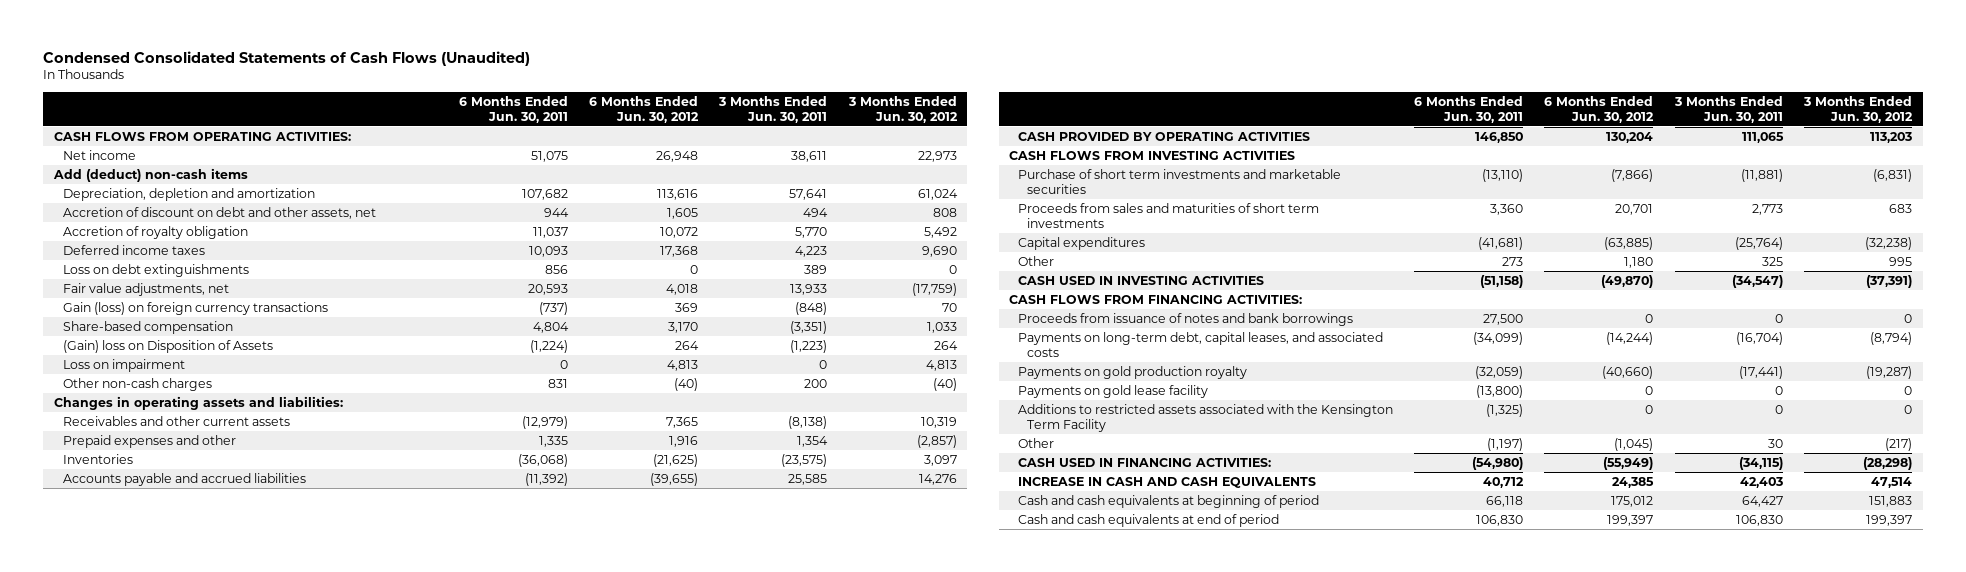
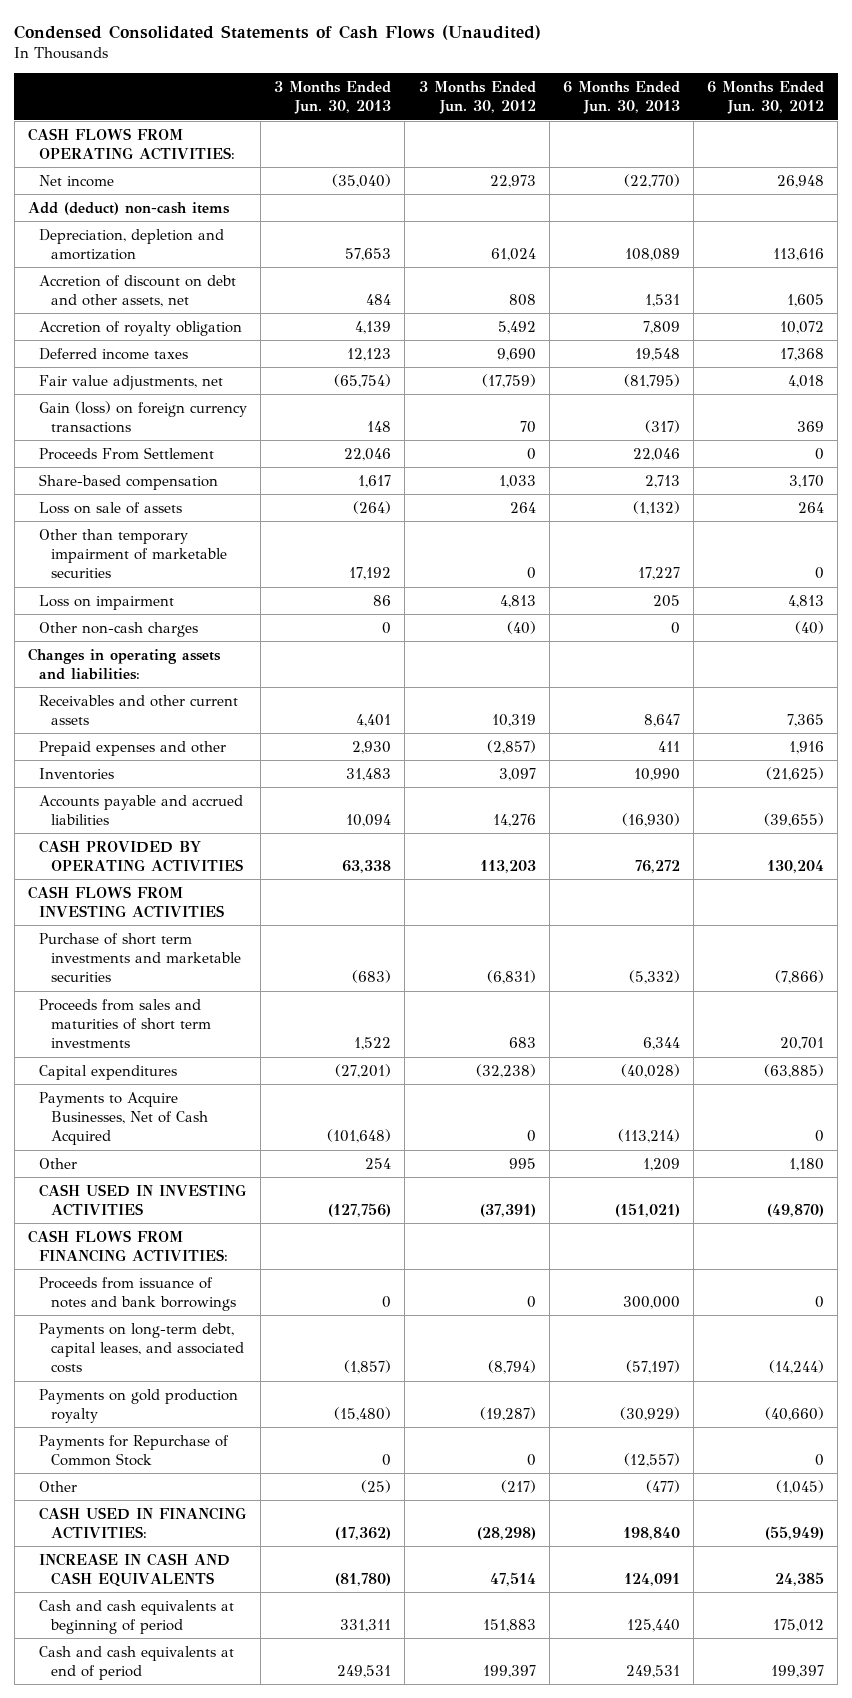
- | 6 Months Ended Jun. 30, 2011 | 6 Months Ended Jun. 30, 2012 | 3 Months Ended Jun. 30, 2011 | 3 Months Ended Jun. 30, 2012
+ | 3 Months Ended Jun. 30, 2013 | 3 Months Ended Jun. 30, 2012 | 6 Months Ended Jun. 30, 2013 | 6 Months Ended Jun. 30, 2012
- Loss on debt extinguishments | 856 | 0 | 389 | 0
+ Proceeds From Settlement | 22,046 | 0 | 22,046 | 0
- (Gain) loss on Disposition of Assets | (1,224) | 264 | (1,223) | 264
+ Loss on sale of assets | (264) | 264 | (1,132) | 264
+ Other than temporary impairment of marketable securities | 17,192 | 0 | 17,227 | 0
+ Payments to Acquire Businesses, Net of Cash Acquired | (101,648) | 0 | (113,214) | 0
- Payments on gold lease facility | (13,800) | 0 | 0 | 0
- Additions to restricted assets associated with the Kensington Term Facility | (1,325) | 0 | 0 | 0
+ Payments for Repurchase of Common Stock | 0 | 0 | (12,557) | 0

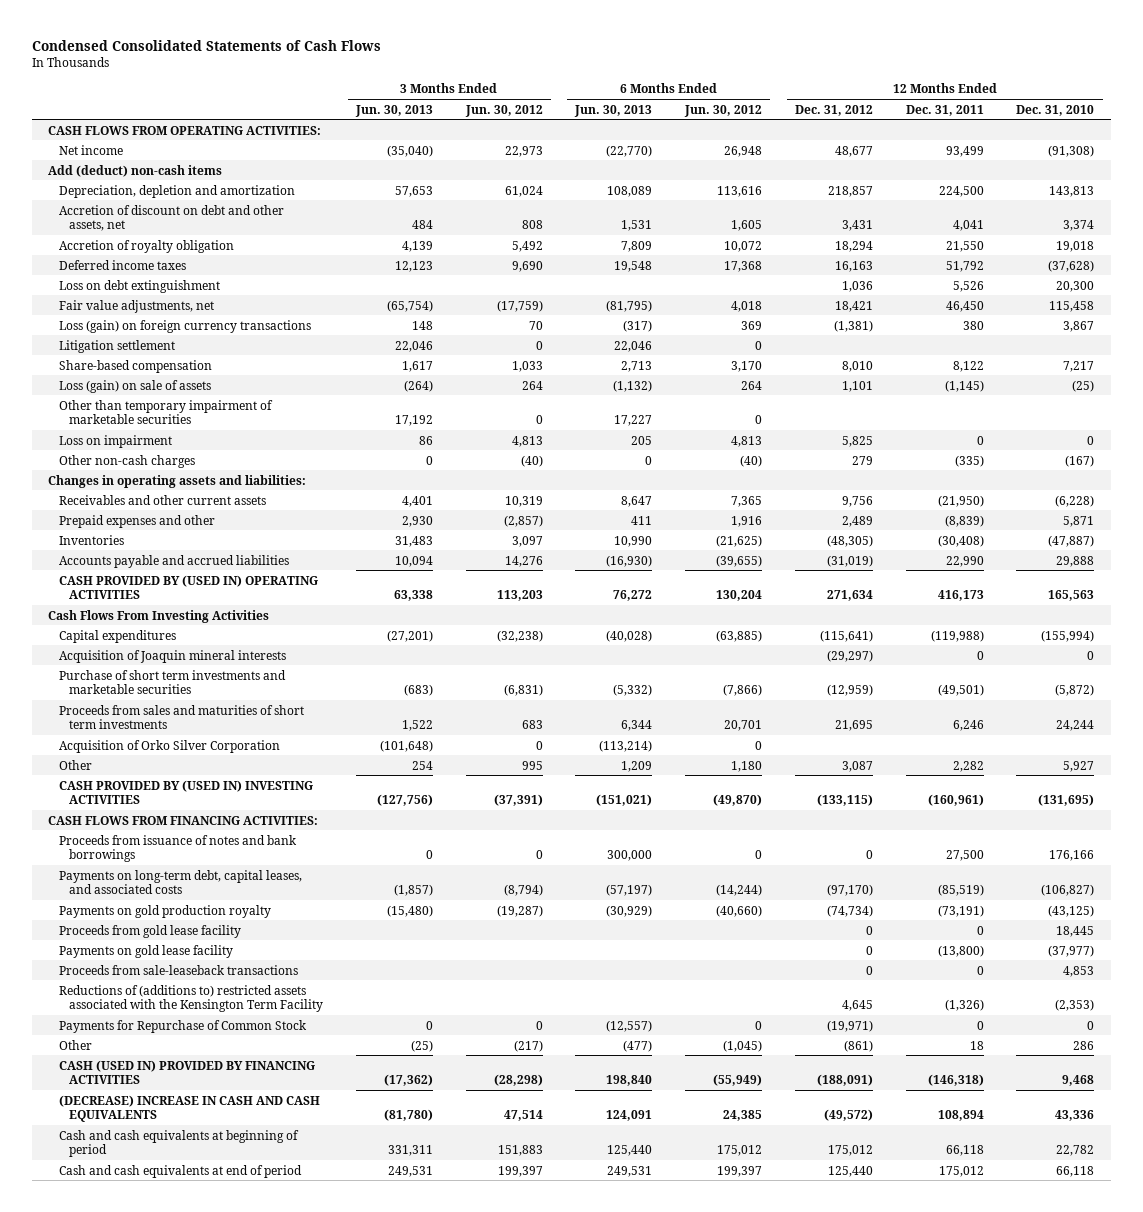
- Condensed Consolidated Statements of Cash Flows (Unaudited)
+ Condensed Consolidated Statements of Cash Flows
- | 3 Months Ended Jun. 30, 2013 | 3 Months Ended Jun. 30, 2012 | 6 Months Ended Jun. 30, 2013 | 6 Months Ended Jun. 30, 2012
+ | 3 Months Ended Jun. 30, 2013 | 3 Months Ended Jun. 30, 2012 | 6 Months Ended Jun. 30, 2013 | 6 Months Ended Jun. 30, 2012 | 12 Months Ended Dec. 31, 2012 | 12 Months Ended Dec. 31, 2011 | 12 Months Ended Dec. 31, 2010
+ Loss on debt extinguishment | | | | | 1,036 | 5,526 | 20,300
- Gain (loss) on foreign currency transactions | 148 | 70 | (317) | 369
- Proceeds From Settlement | 22,046 | 0 | 22,046 | 0
+ Loss (gain) on foreign currency transactions | 148 | 70 | (317) | 369 | (1,381) | 380 | 3,867
+ Litigation settlement | 22,046 | 0 | 22,046 | 0 | | |
- Loss on sale of assets | (264) | 264 | (1,132) | 264
+ Loss (gain) on sale of assets | (264) | 264 | (1,132) | 264 | 1,101 | (1,145) | (25)
- CASH PROVIDED BY OPERATING ACTIVITIES | 63,338 | 113,203 | 76,272 | 130,204
- CASH FLOWS FROM INVESTING ACTIVITIES
+ CASH PROVIDED BY (USED IN) OPERATING ACTIVITIES | 63,338 | 113,203 | 76,272 | 130,204 | 271,634 | 416,173 | 165,563
+ Cash Flows From Investing Activities
moved up: Capital expenditures | (27,201) | (32,238) | (40,028) | (63,885) | (115,641) | (119,988) | (155,994)
+ Acquisition of Joaquin mineral interests | | | | | (29,297) | 0 | 0
- Payments to Acquire Businesses, Net of Cash Acquired | (101,648) | 0 | (113,214) | 0
+ Acquisition of Orko Silver Corporation | (101,648) | 0 | (113,214) | 0 | | |
- CASH USED IN INVESTING ACTIVITIES | (127,756) | (37,391) | (151,021) | (49,870)
+ CASH PROVIDED BY (USED IN) INVESTING ACTIVITIES | (127,756) | (37,391) | (151,021) | (49,870) | (133,115) | (160,961) | (131,695)
+ Proceeds from gold lease facility | | | | | 0 | 0 | 18,445
+ Payments on gold lease facility | | | | | 0 | (13,800) | (37,977)
+ Proceeds from sale-leaseback transactions | | | | | 0 | 0 | 4,853
+ Reductions of (additions to) restricted assets associated with the Kensington Term Facility | | | | | 4,645 | (1,326) | (2,353)
- CASH USED IN FINANCING ACTIVITIES: | (17,362) | (28,298) | 198,840 | (55,949)
- INCREASE IN CASH AND CASH EQUIVALENTS | (81,780) | 47,514 | 124,091 | 24,385
+ CASH (USED IN) PROVIDED BY FINANCING ACTIVITIES | (17,362) | (28,298) | 198,840 | (55,949) | (188,091) | (146,318) | 9,468
+ (DECREASE) INCREASE IN CASH AND CASH EQUIVALENTS | (81,780) | 47,514 | 124,091 | 24,385 | (49,572) | 108,894 | 43,336

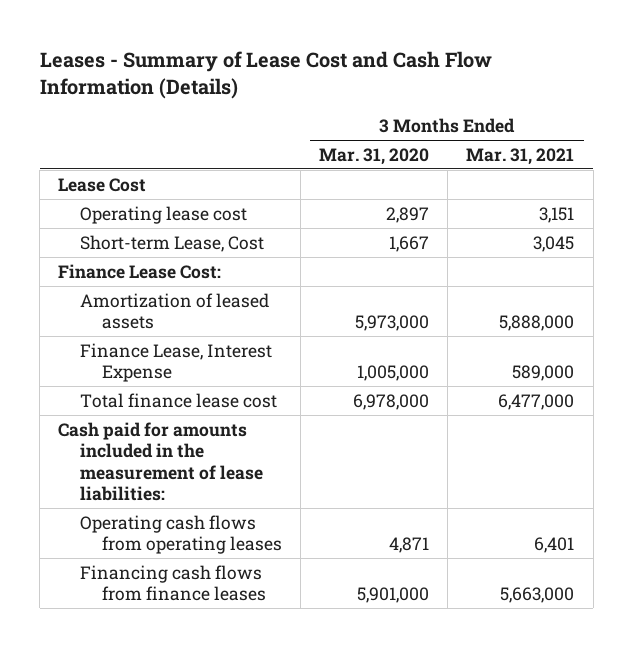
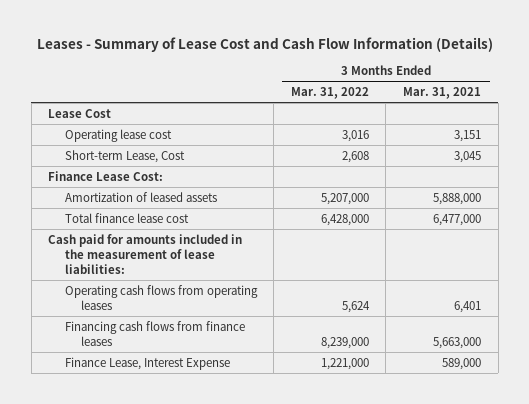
- | 3 Months Ended Mar. 31, 2020 | 3 Months Ended Mar. 31, 2021
+ | 3 Months Ended Mar. 31, 2022 | 3 Months Ended Mar. 31, 2021
moved down: Finance Lease, Interest Expense | 1,221,000 | 589,000

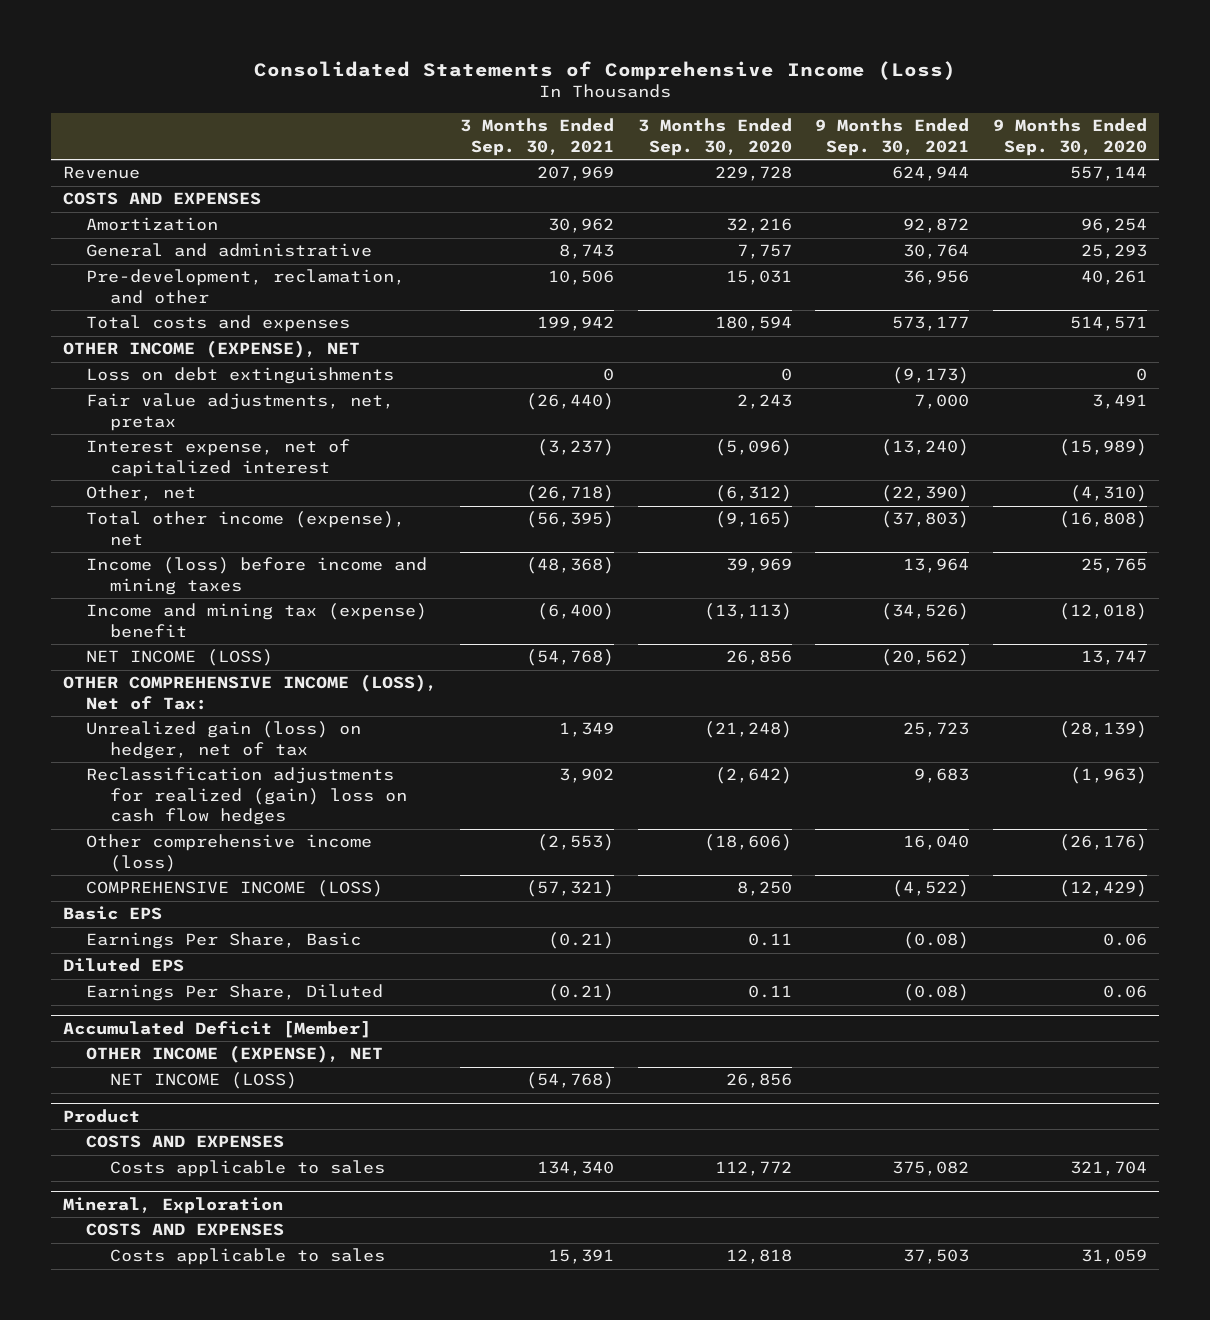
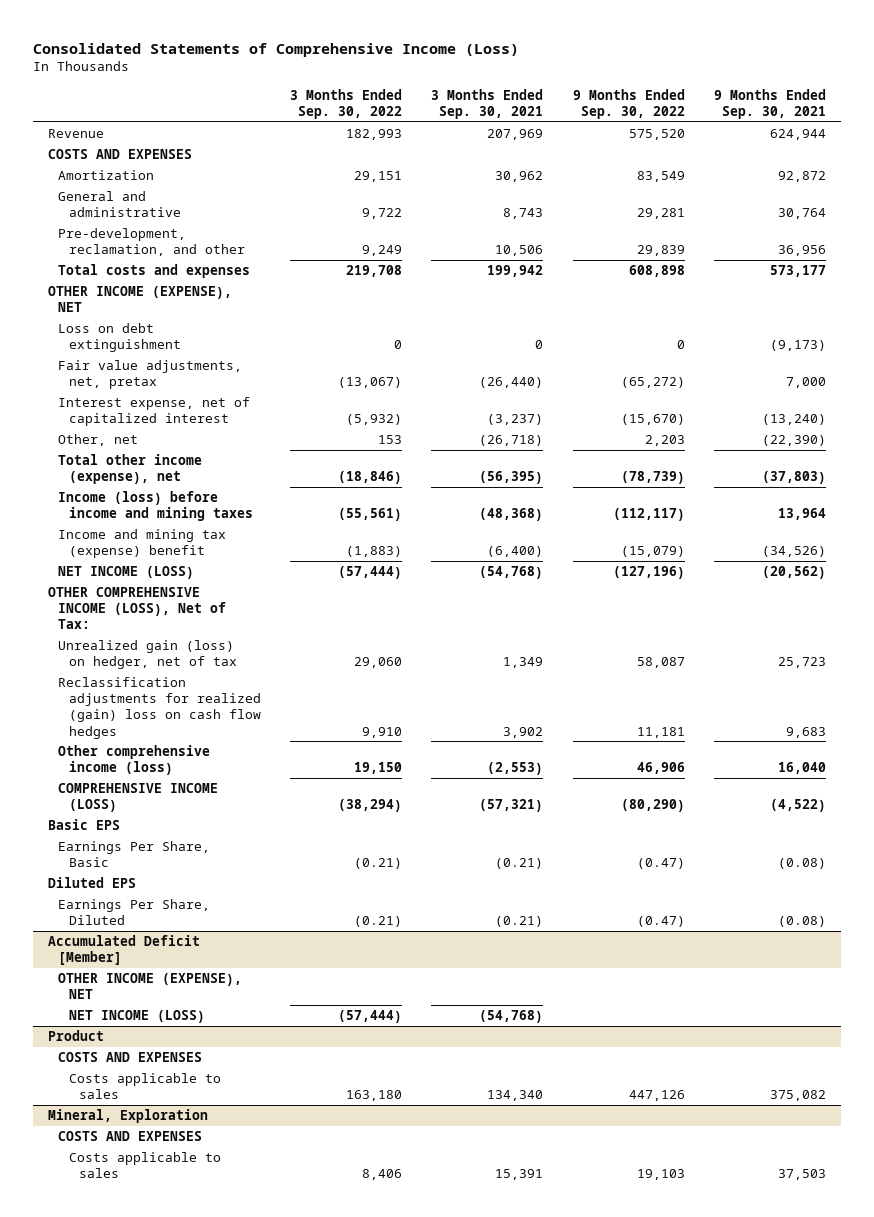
- | 3 Months Ended Sep. 30, 2021 | 3 Months Ended Sep. 30, 2020 | 9 Months Ended Sep. 30, 2021 | 9 Months Ended Sep. 30, 2020
+ | 3 Months Ended Sep. 30, 2022 | 3 Months Ended Sep. 30, 2021 | 9 Months Ended Sep. 30, 2022 | 9 Months Ended Sep. 30, 2021
- Loss on debt extinguishments | 0 | 0 | (9,173) | 0
+ Loss on debt extinguishment | 0 | 0 | 0 | (9,173)

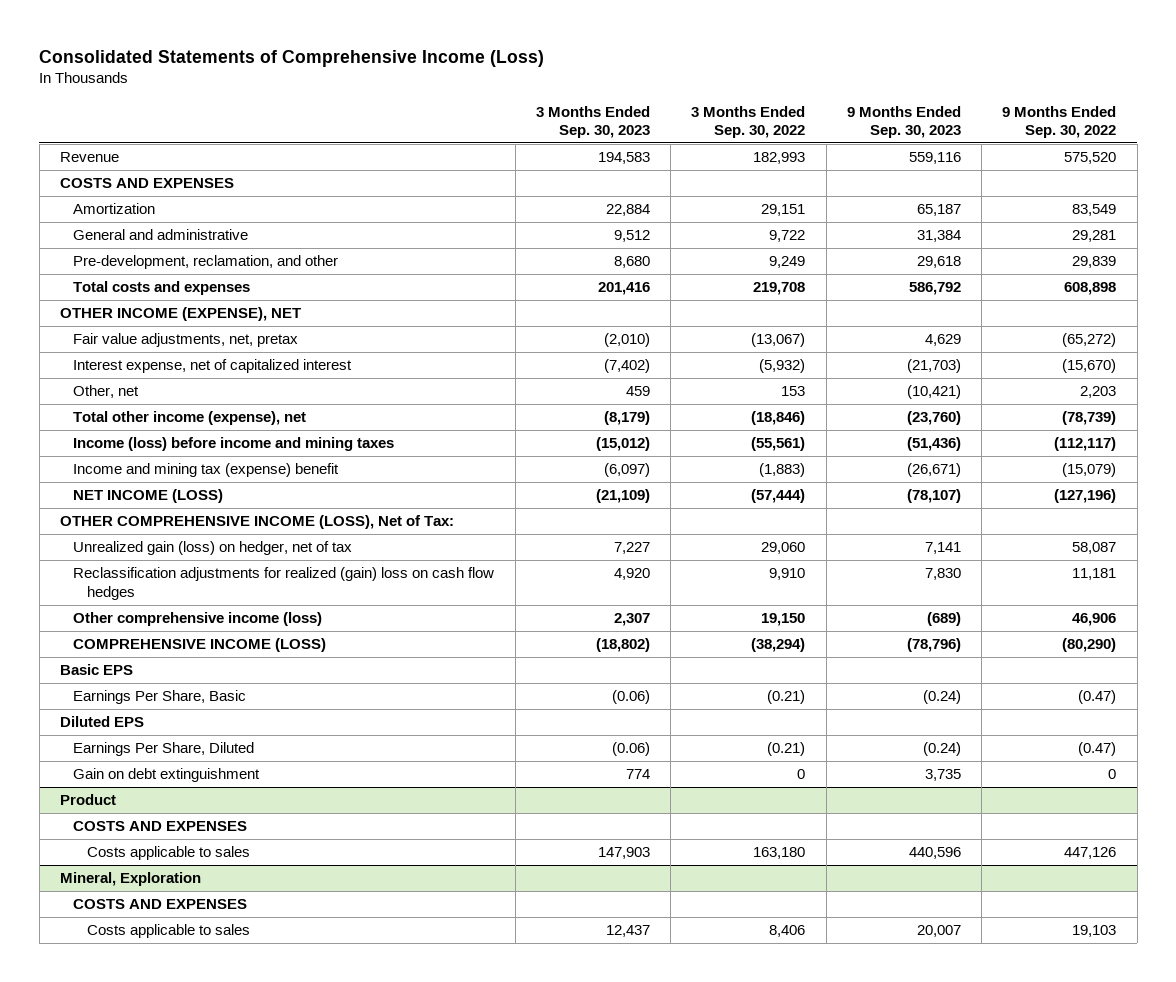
- | 3 Months Ended Sep. 30, 2022 | 3 Months Ended Sep. 30, 2021 | 9 Months Ended Sep. 30, 2022 | 9 Months Ended Sep. 30, 2021
+ | 3 Months Ended Sep. 30, 2023 | 3 Months Ended Sep. 30, 2022 | 9 Months Ended Sep. 30, 2023 | 9 Months Ended Sep. 30, 2022
- Loss on debt extinguishment | 0 | 0 | 0 | (9,173)
- Accumulated Deficit [Member]
- OTHER INCOME (EXPENSE), NET
- NET INCOME (LOSS) | (57,444) | (54,768) | |
+ Gain on debt extinguishment | 774 | 0 | 3,735 | 0

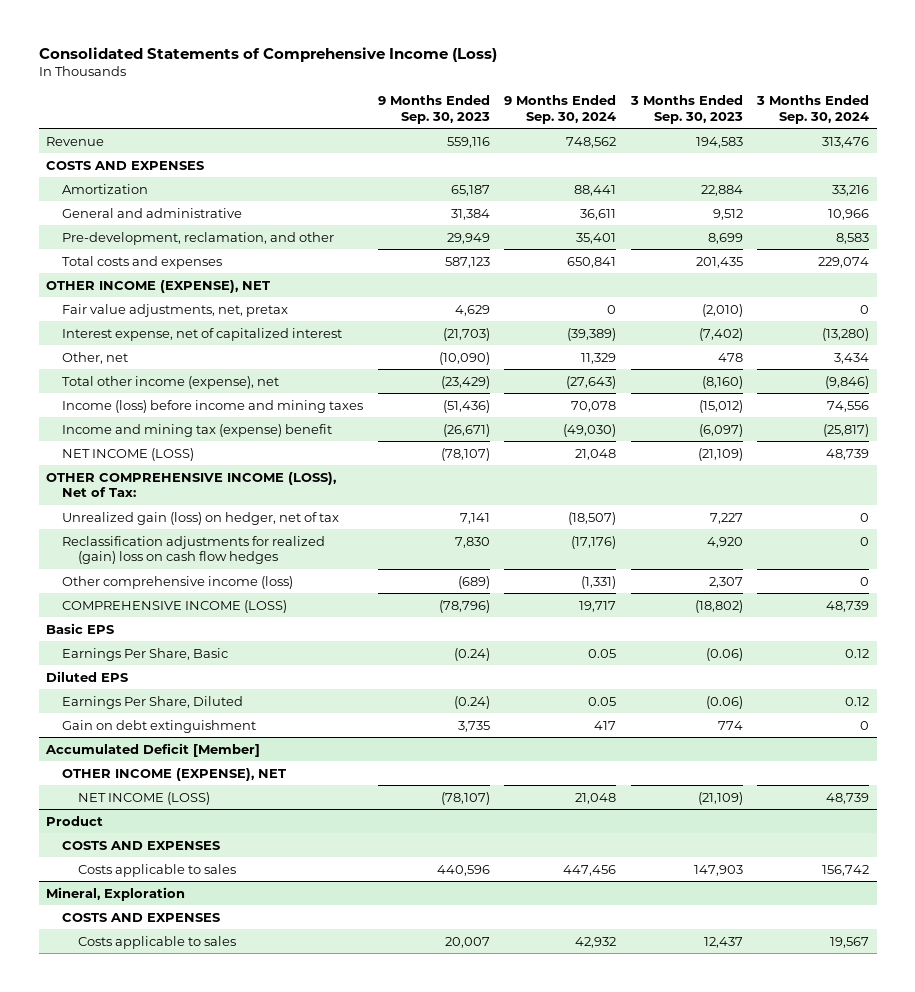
- | 3 Months Ended Sep. 30, 2023 | 3 Months Ended Sep. 30, 2022 | 9 Months Ended Sep. 30, 2023 | 9 Months Ended Sep. 30, 2022
+ | 9 Months Ended Sep. 30, 2023 | 9 Months Ended Sep. 30, 2024 | 3 Months Ended Sep. 30, 2023 | 3 Months Ended Sep. 30, 2024
- Pre-development, reclamation, and other | 8,680 | 9,249 | 29,618 | 29,839
- Total costs and expenses | 201,416 | 219,708 | 586,792 | 608,898
+ Pre-development, reclamation, and other | 29,949 | 35,401 | 8,699 | 8,583
+ Total costs and expenses | 587,123 | 650,841 | 201,435 | 229,074
- Other, net | 459 | 153 | (10,421) | 2,203
- Total other income (expense), net | (8,179) | (18,846) | (23,760) | (78,739)
+ Other, net | (10,090) | 11,329 | 478 | 3,434
+ Total other income (expense), net | (23,429) | (27,643) | (8,160) | (9,846)
+ Accumulated Deficit [Member]
+ OTHER INCOME (EXPENSE), NET
+ NET INCOME (LOSS) | (78,107) | 21,048 | (21,109) | 48,739

